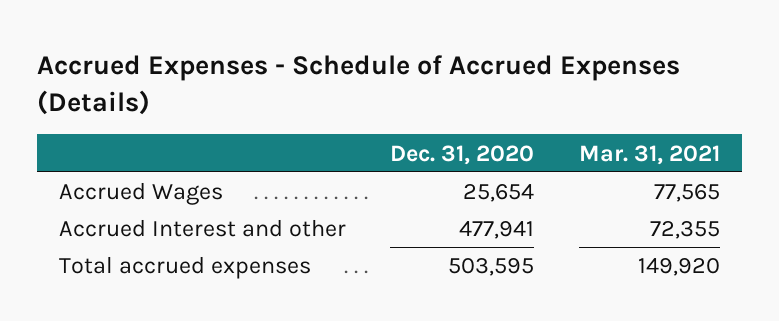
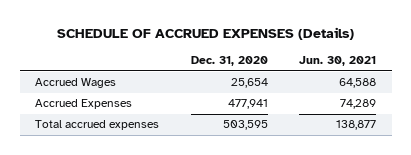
- Accrued Expenses - Schedule of Accrued Expenses (Details)
+ SCHEDULE OF ACCRUED EXPENSES (Details)
- | Dec. 31, 2020 | Mar. 31, 2021
+ | Dec. 31, 2020 | Jun. 30, 2021
- Accrued Interest and other | 477,941 | 72,355
+ Accrued Expenses | 477,941 | 74,289

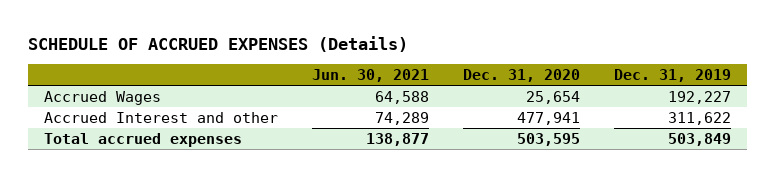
- | Dec. 31, 2020 | Jun. 30, 2021
+ | Jun. 30, 2021 | Dec. 31, 2020 | Dec. 31, 2019
- Accrued Expenses | 477,941 | 74,289
+ Accrued Interest and other | 74,289 | 477,941 | 311,622

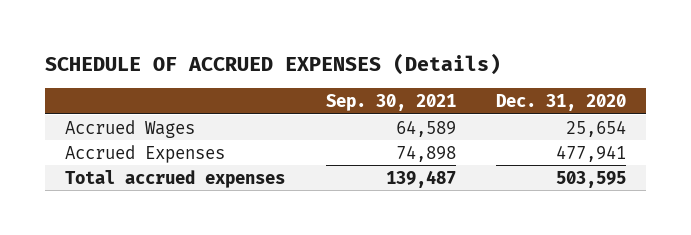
- | Jun. 30, 2021 | Dec. 31, 2020 | Dec. 31, 2019
+ | Sep. 30, 2021 | Dec. 31, 2020
- Accrued Interest and other | 74,289 | 477,941 | 311,622
+ Accrued Expenses | 74,898 | 477,941

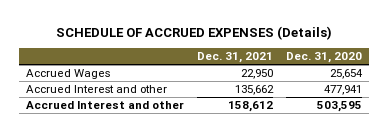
- | Sep. 30, 2021 | Dec. 31, 2020
+ | Dec. 31, 2021 | Dec. 31, 2020
- Accrued Expenses | 74,898 | 477,941
- Total accrued expenses | 139,487 | 503,595
+ Accrued Interest and other | 135,662 | 477,941
+ Accrued Interest and other | 158,612 | 503,595

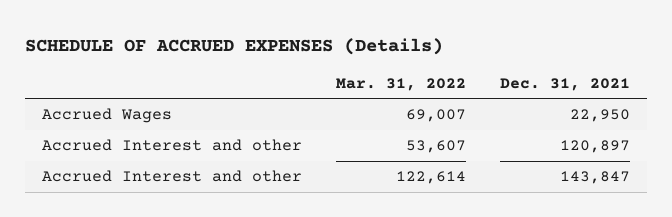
- | Dec. 31, 2021 | Dec. 31, 2020
+ | Mar. 31, 2022 | Dec. 31, 2021
- Accrued Interest and other | 135,662 | 477,941
- Accrued Interest and other | 158,612 | 503,595
+ Accrued Interest and other | 53,607 | 120,897
+ Accrued Interest and other | 122,614 | 143,847

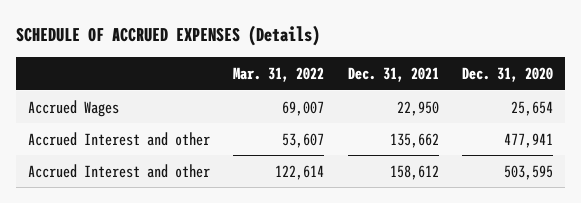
- | Mar. 31, 2022 | Dec. 31, 2021
+ | Mar. 31, 2022 | Dec. 31, 2021 | Dec. 31, 2020
- Accrued Interest and other | 53,607 | 120,897
- Accrued Interest and other | 122,614 | 143,847
+ Accrued Interest and other | 53,607 | 135,662 | 477,941
+ Accrued Interest and other | 122,614 | 158,612 | 503,595

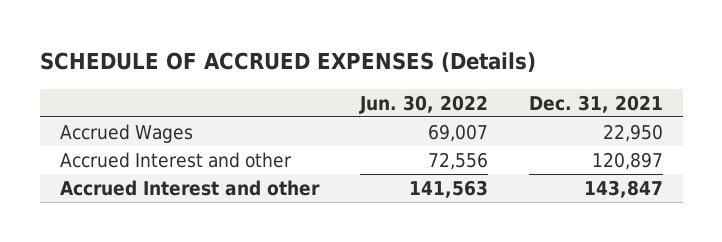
- | Mar. 31, 2022 | Dec. 31, 2021 | Dec. 31, 2020
+ | Jun. 30, 2022 | Dec. 31, 2021
- Accrued Interest and other | 53,607 | 135,662 | 477,941
- Accrued Interest and other | 122,614 | 158,612 | 503,595
+ Accrued Interest and other | 72,556 | 120,897
+ Accrued Interest and other | 141,563 | 143,847

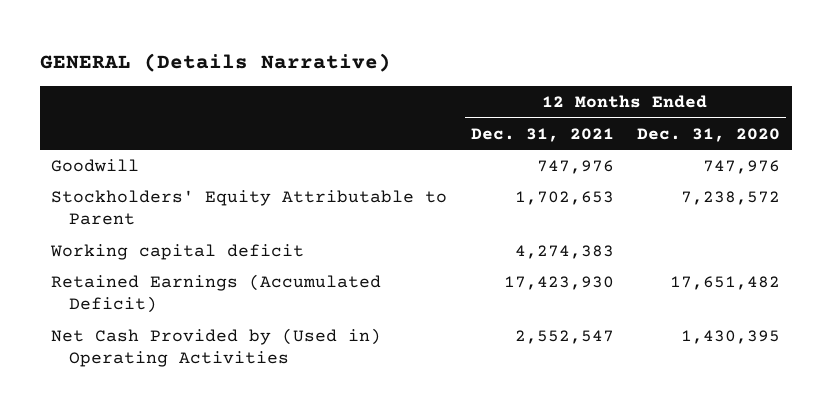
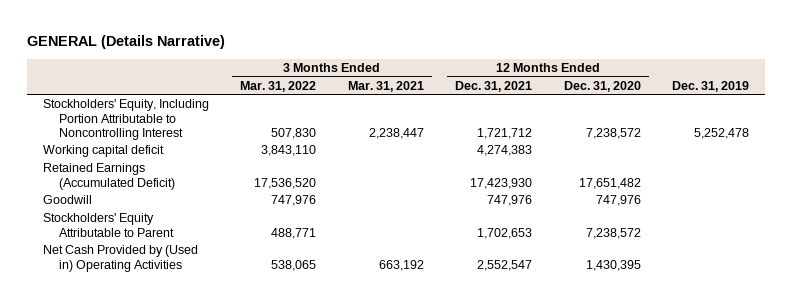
- | 12 Months Ended Dec. 31, 2021 | 12 Months Ended Dec. 31, 2020
+ | 3 Months Ended Mar. 31, 2022 | 3 Months Ended Mar. 31, 2021 | 12 Months Ended Dec. 31, 2021 | 12 Months Ended Dec. 31, 2020 | Dec. 31, 2019
+ Stockholders' Equity, Including Portion Attributable to Noncontrolling Interest | 507,830 | 2,238,447 | 1,721,712 | 7,238,572 | 5,252,478
moved down: Goodwill | 747,976 | | 747,976 | 747,976 |
moved down: Stockholders' Equity Attributable to Parent | 488,771 | | 1,702,653 | 7,238,572 |

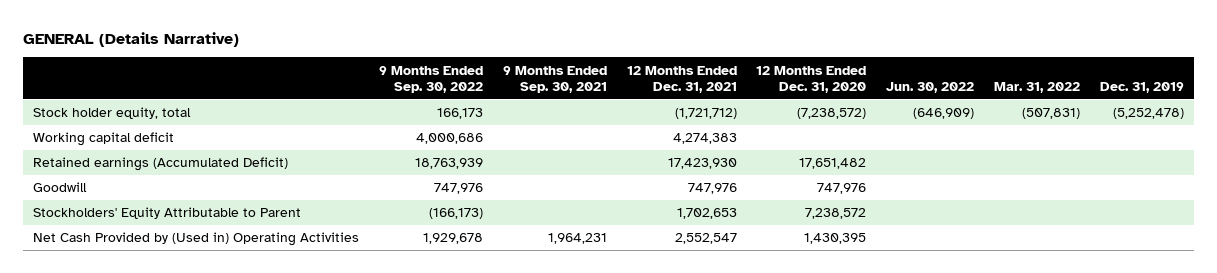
- | 3 Months Ended Mar. 31, 2022 | 3 Months Ended Mar. 31, 2021 | 12 Months Ended Dec. 31, 2021 | 12 Months Ended Dec. 31, 2020 | Dec. 31, 2019
+ | 9 Months Ended Sep. 30, 2022 | 9 Months Ended Sep. 30, 2021 | 12 Months Ended Dec. 31, 2021 | 12 Months Ended Dec. 31, 2020 | Jun. 30, 2022 | Mar. 31, 2022 | Dec. 31, 2019
- Stockholders' Equity, Including Portion Attributable to Noncontrolling Interest | 507,830 | 2,238,447 | 1,721,712 | 7,238,572 | 5,252,478
+ Stock holder equity, total | 166,173 | | (1,721,712) | (7,238,572) | (646,909) | (507,831) | (5,252,478)
- Retained Earnings (Accumulated Deficit) | 17,536,520 | | 17,423,930 | 17,651,482 |
+ Retained earnings (Accumulated Deficit) | 18,763,939 | | 17,423,930 | 17,651,482 | | |

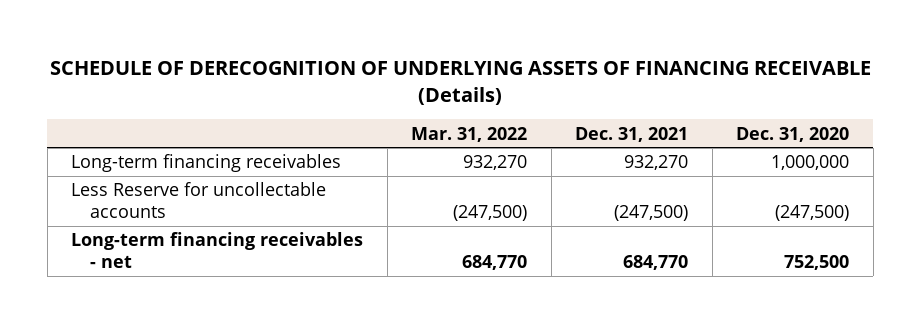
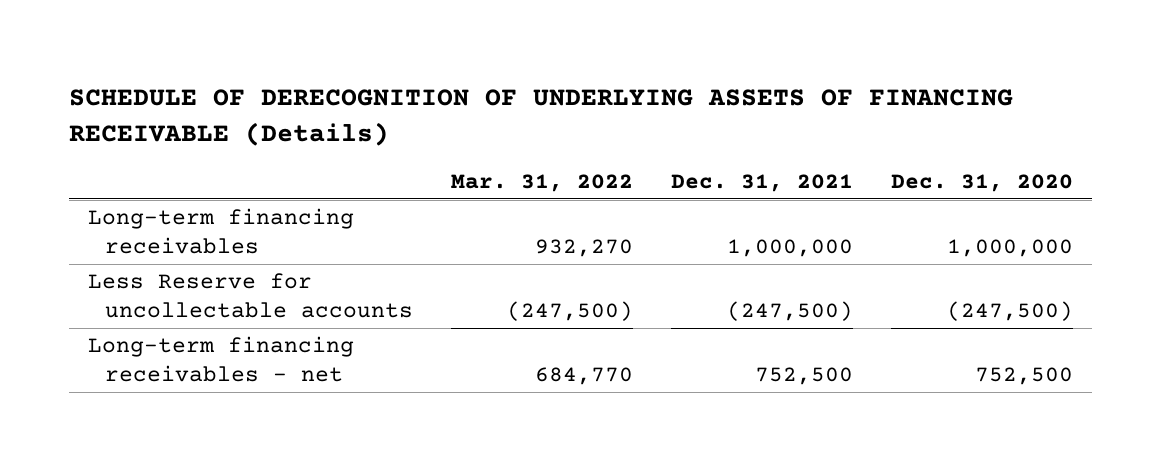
- Long-term financing receivables | 932,270 | 932,270 | 1,000,000
+ Long-term financing receivables | 932,270 | 1,000,000 | 1,000,000
- Long-term financing receivables - net | 684,770 | 684,770 | 752,500
+ Long-term financing receivables - net | 684,770 | 752,500 | 752,500

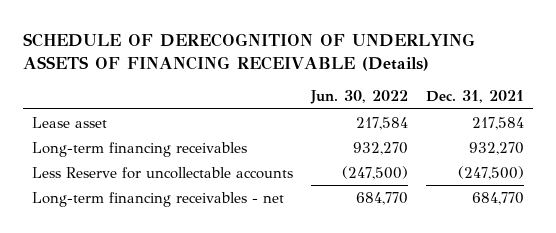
- | Mar. 31, 2022 | Dec. 31, 2021 | Dec. 31, 2020
+ | Jun. 30, 2022 | Dec. 31, 2021
- Long-term financing receivables | 932,270 | 1,000,000 | 1,000,000
+ Lease asset | 217,584 | 217,584
+ Long-term financing receivables | 932,270 | 932,270
- Long-term financing receivables - net | 684,770 | 752,500 | 752,500
+ Long-term financing receivables - net | 684,770 | 684,770

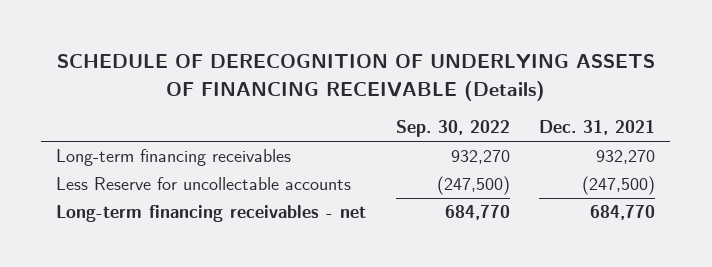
- | Jun. 30, 2022 | Dec. 31, 2021
+ | Sep. 30, 2022 | Dec. 31, 2021
- Lease asset | 217,584 | 217,584

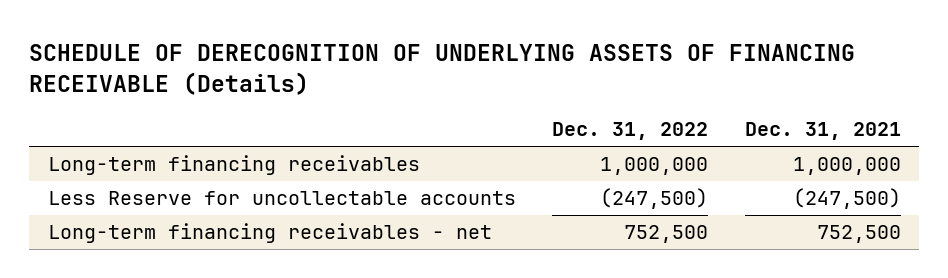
- | Sep. 30, 2022 | Dec. 31, 2021
+ | Dec. 31, 2022 | Dec. 31, 2021
- Long-term financing receivables | 932,270 | 932,270
+ Long-term financing receivables | 1,000,000 | 1,000,000
- Long-term financing receivables - net | 684,770 | 684,770
+ Long-term financing receivables - net | 752,500 | 752,500

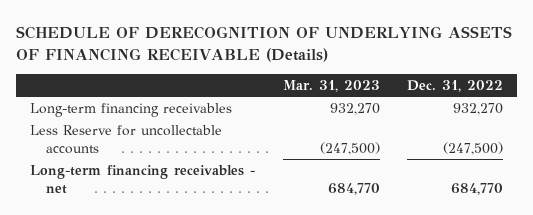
- | Dec. 31, 2022 | Dec. 31, 2021
+ | Mar. 31, 2023 | Dec. 31, 2022
- Long-term financing receivables | 1,000,000 | 1,000,000
+ Long-term financing receivables | 932,270 | 932,270
- Long-term financing receivables - net | 752,500 | 752,500
+ Long-term financing receivables - net | 684,770 | 684,770

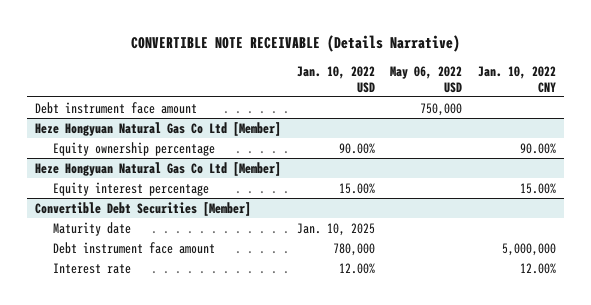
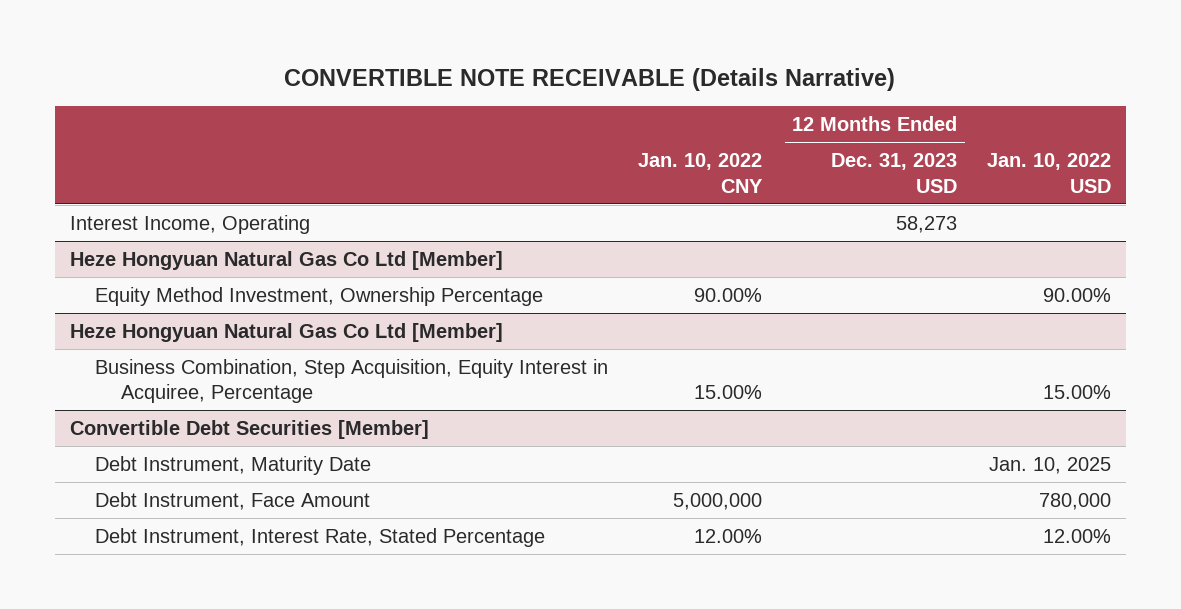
- | Jan. 10, 2022 USD | May 06, 2022 USD | Jan. 10, 2022 CNY
+ | Jan. 10, 2022 CNY | 12 Months Ended Dec. 31, 2023 USD | Jan. 10, 2022 USD
- Debt instrument face amount | | 750,000 |
+ Interest Income, Operating | | 58,273 |
@ Heze Hongyuan Natural Gas Co Ltd [Member]
- Equity ownership percentage | 90.00% | | 90.00%
+ Equity Method Investment, Ownership Percentage | 90.00% | | 90.00%
- Equity interest percentage | 15.00% | | 15.00%
+ Business Combination, Step Acquisition, Equity Interest in Acquiree, Percentage | 15.00% | | 15.00%
@ Convertible Debt Securities [Member]
- Maturity date | Jan. 10, 2025 | |
- Debt instrument face amount | 780,000 | | 5,000,000
- Interest rate | 12.00% | | 12.00%
+ Debt Instrument, Maturity Date | | | Jan. 10, 2025
+ Debt Instrument, Face Amount | 5,000,000 | | 780,000
+ Debt Instrument, Interest Rate, Stated Percentage | 12.00% | | 12.00%

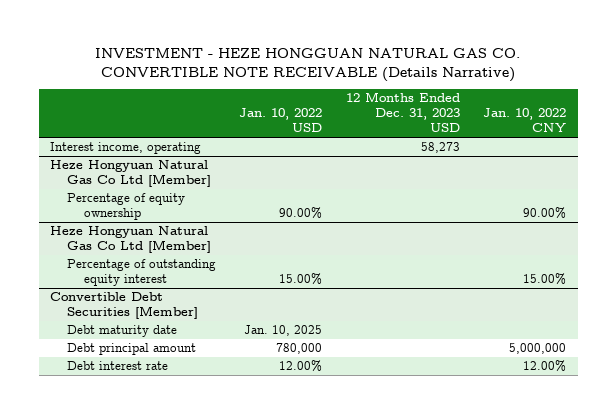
- CONVERTIBLE NOTE RECEIVABLE (Details Narrative)
+ INVESTMENT - HEZE HONGGUAN NATURAL GAS CO. CONVERTIBLE NOTE RECEIVABLE (Details Narrative)
- | Jan. 10, 2022 CNY | 12 Months Ended Dec. 31, 2023 USD | Jan. 10, 2022 USD
+ | Jan. 10, 2022 USD | 12 Months Ended Dec. 31, 2023 USD | Jan. 10, 2022 CNY
- Interest Income, Operating | | 58,273 |
+ Interest income, operating | | 58,273 |
@ Heze Hongyuan Natural Gas Co Ltd [Member]
- Equity Method Investment, Ownership Percentage | 90.00% | | 90.00%
+ Percentage of equity ownership | 90.00% | | 90.00%
- Business Combination, Step Acquisition, Equity Interest in Acquiree, Percentage | 15.00% | | 15.00%
+ Percentage of outstanding equity interest | 15.00% | | 15.00%
@ Convertible Debt Securities [Member]
- Debt Instrument, Maturity Date | | | Jan. 10, 2025
- Debt Instrument, Face Amount | 5,000,000 | | 780,000
- Debt Instrument, Interest Rate, Stated Percentage | 12.00% | | 12.00%
+ Debt maturity date | Jan. 10, 2025 | |
+ Debt principal amount | 780,000 | | 5,000,000
+ Debt interest rate | 12.00% | | 12.00%

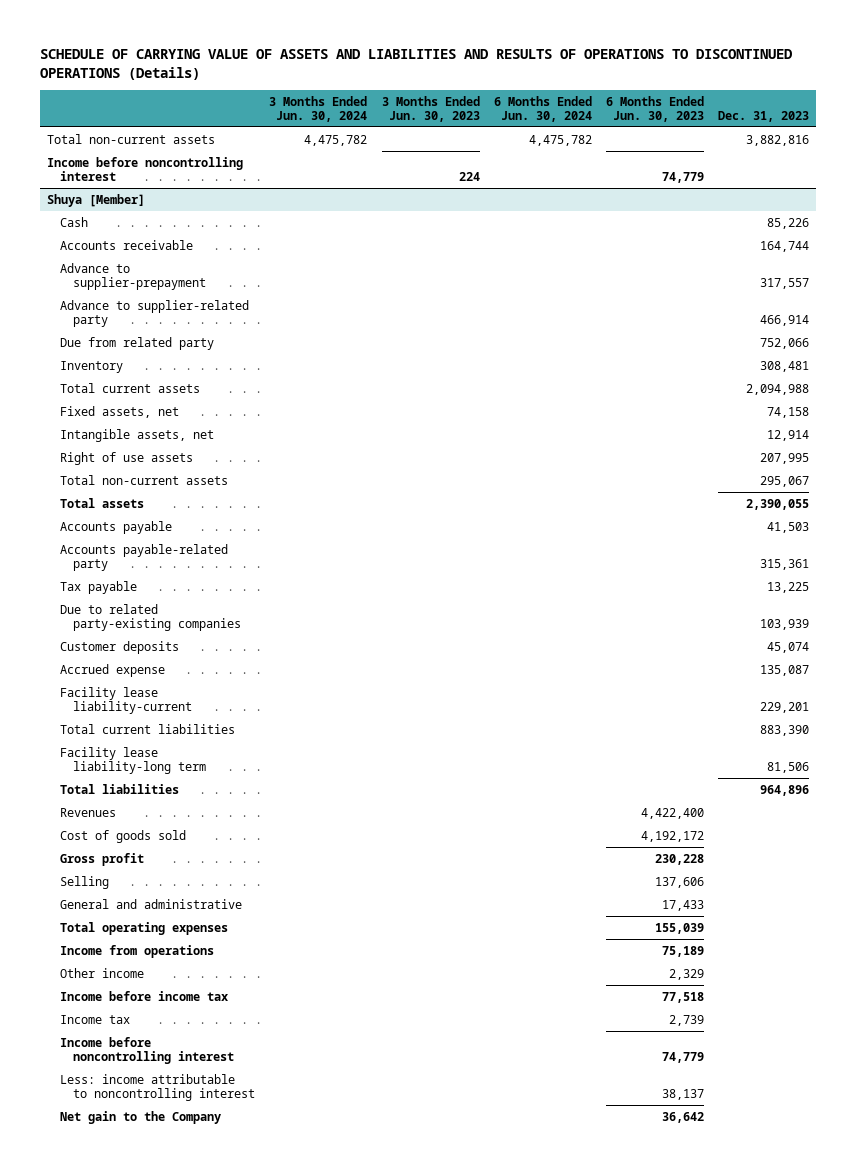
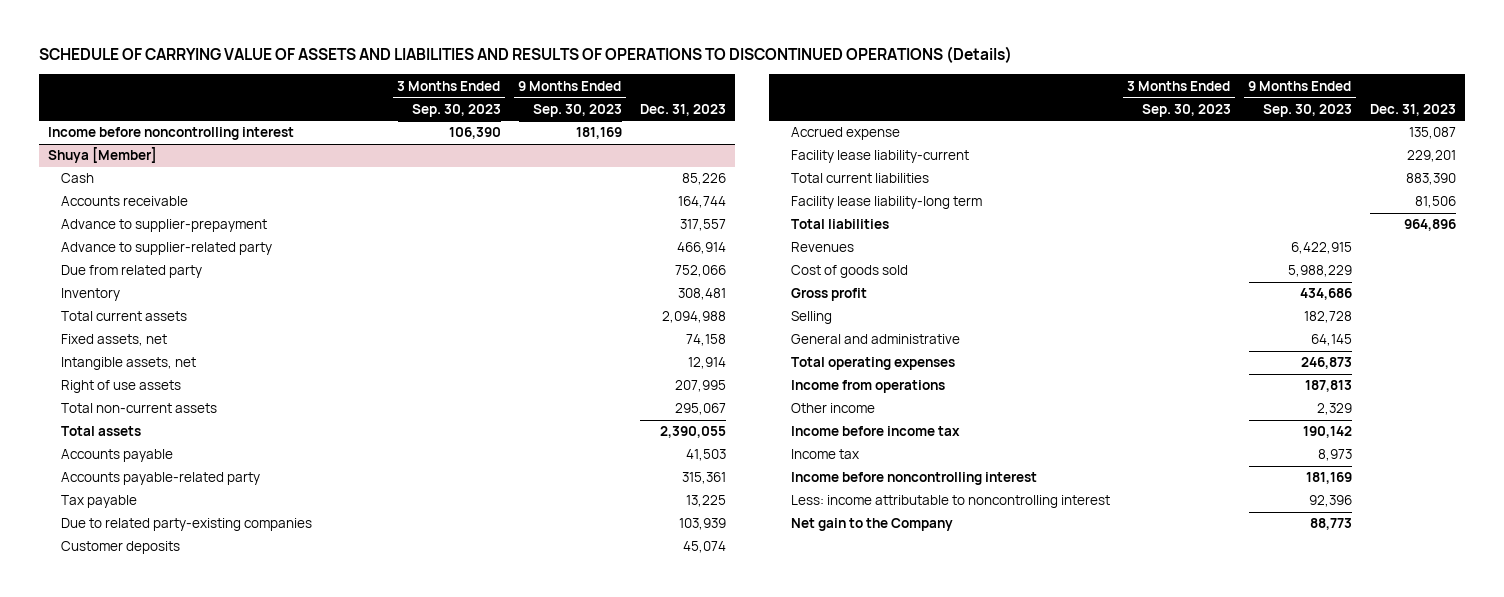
- | 3 Months Ended Jun. 30, 2024 | 3 Months Ended Jun. 30, 2023 | 6 Months Ended Jun. 30, 2024 | 6 Months Ended Jun. 30, 2023 | Dec. 31, 2023
+ | 3 Months Ended Sep. 30, 2023 | 9 Months Ended Sep. 30, 2023 | Dec. 31, 2023
- Total non-current assets | 4,475,782 | | 4,475,782 | | 3,882,816

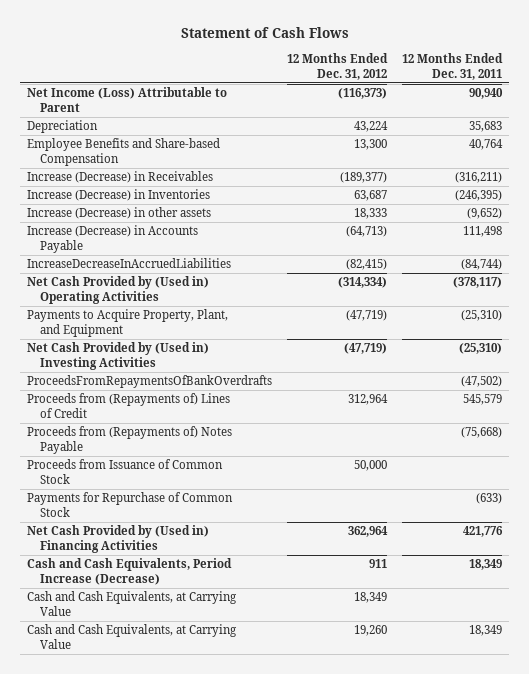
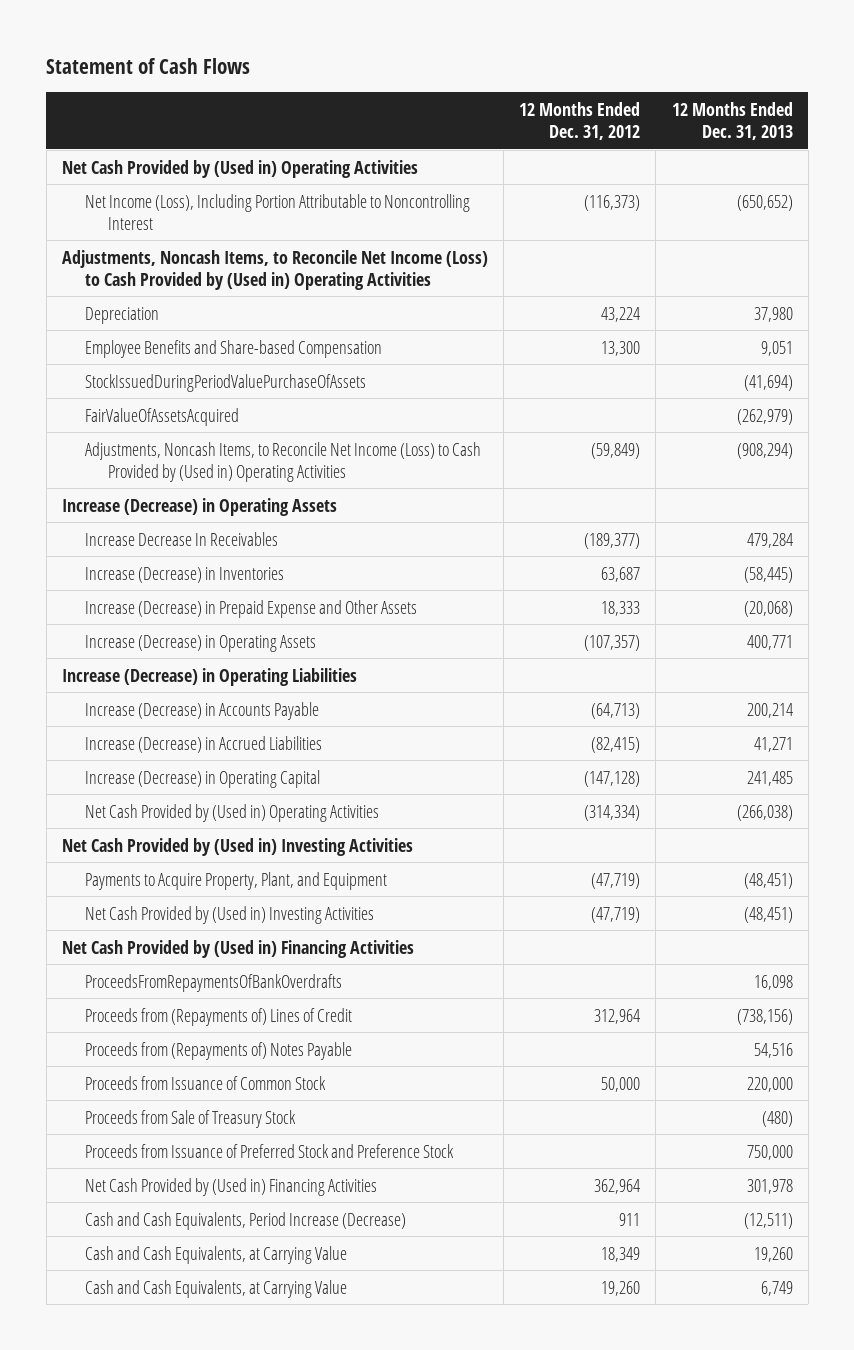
- | 12 Months Ended Dec. 31, 2012 | 12 Months Ended Dec. 31, 2011
+ | 12 Months Ended Dec. 31, 2012 | 12 Months Ended Dec. 31, 2013
- Net Income (Loss) Attributable to Parent | (116,373) | 90,940
+ Net Cash Provided by (Used in) Operating Activities
+ Net Income (Loss), Including Portion Attributable to Noncontrolling Interest | (116,373) | (650,652)
+ Adjustments, Noncash Items, to Reconcile Net Income (Loss) to Cash Provided by (Used in) Operating Activities
- Increase (Decrease) in Receivables | (189,377) | (316,211)
+ StockIssuedDuringPeriodValuePurchaseOfAssets | | (41,694)
+ FairValueOfAssetsAcquired | | (262,979)
+ Adjustments, Noncash Items, to Reconcile Net Income (Loss) to Cash Provided by (Used in) Operating Activities | (59,849) | (908,294)
+ Increase (Decrease) in Operating Assets
+ Increase Decrease In Receivables | (189,377) | 479,284
- Increase (Decrease) in other assets | 18,333 | (9,652)
+ Increase (Decrease) in Prepaid Expense and Other Assets | 18,333 | (20,068)
+ Increase (Decrease) in Operating Assets | (107,357) | 400,771
+ Increase (Decrease) in Operating Liabilities
- IncreaseDecreaseInAccruedLiabilities | (82,415) | (84,744)
+ Increase (Decrease) in Accrued Liabilities | (82,415) | 41,271
+ Increase (Decrease) in Operating Capital | (147,128) | 241,485
+ Net Cash Provided by (Used in) Investing Activities
+ Net Cash Provided by (Used in) Financing Activities
- Payments for Repurchase of Common Stock | | (633)
+ Proceeds from Sale of Treasury Stock | | (480)
+ Proceeds from Issuance of Preferred Stock and Preference Stock | | 750,000

